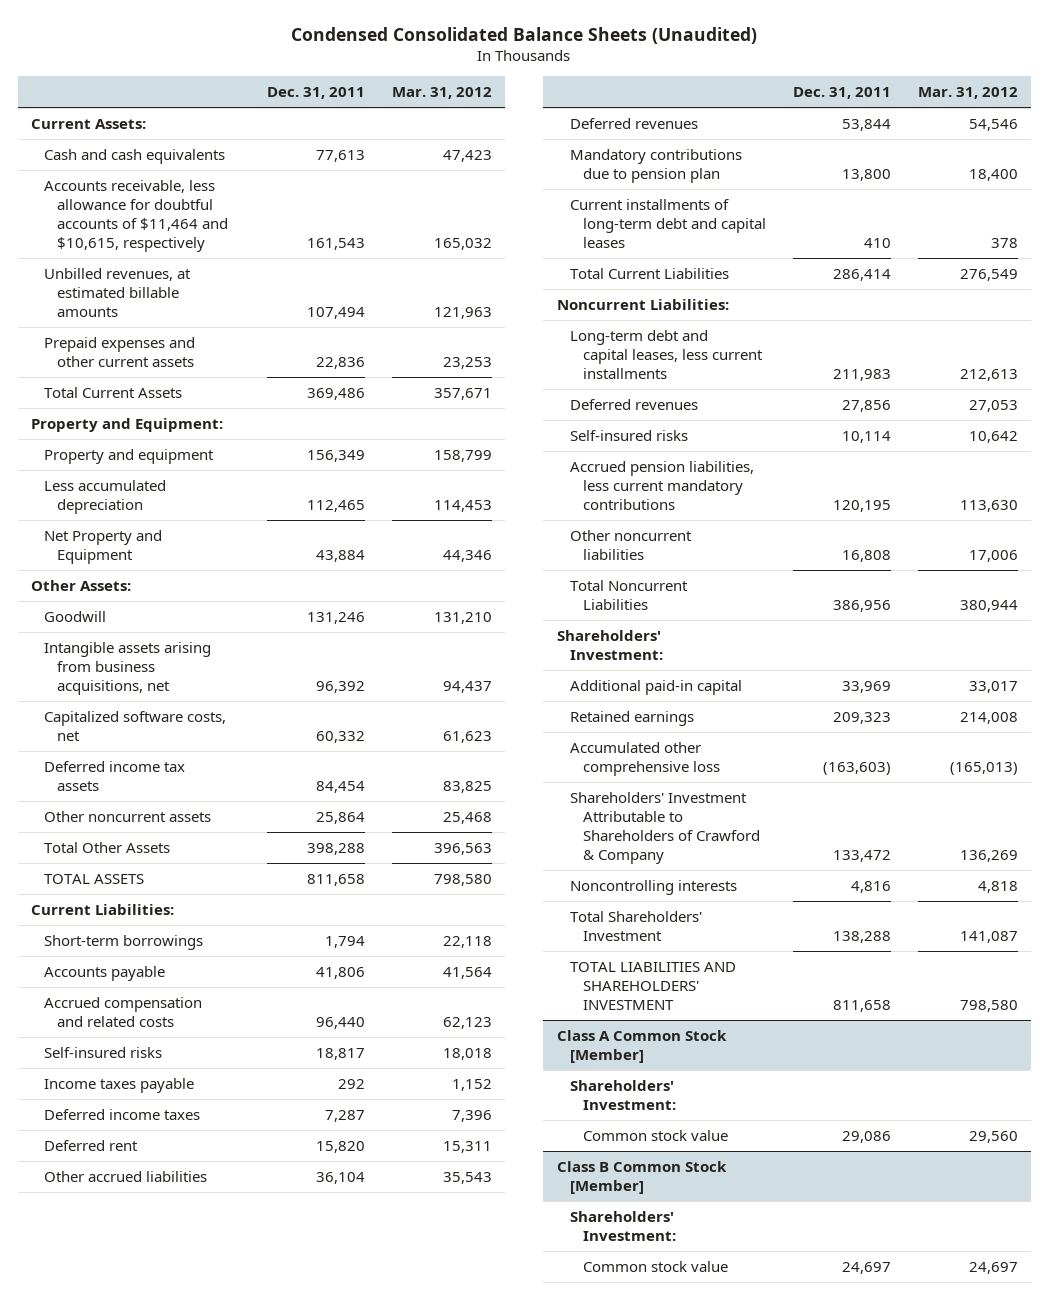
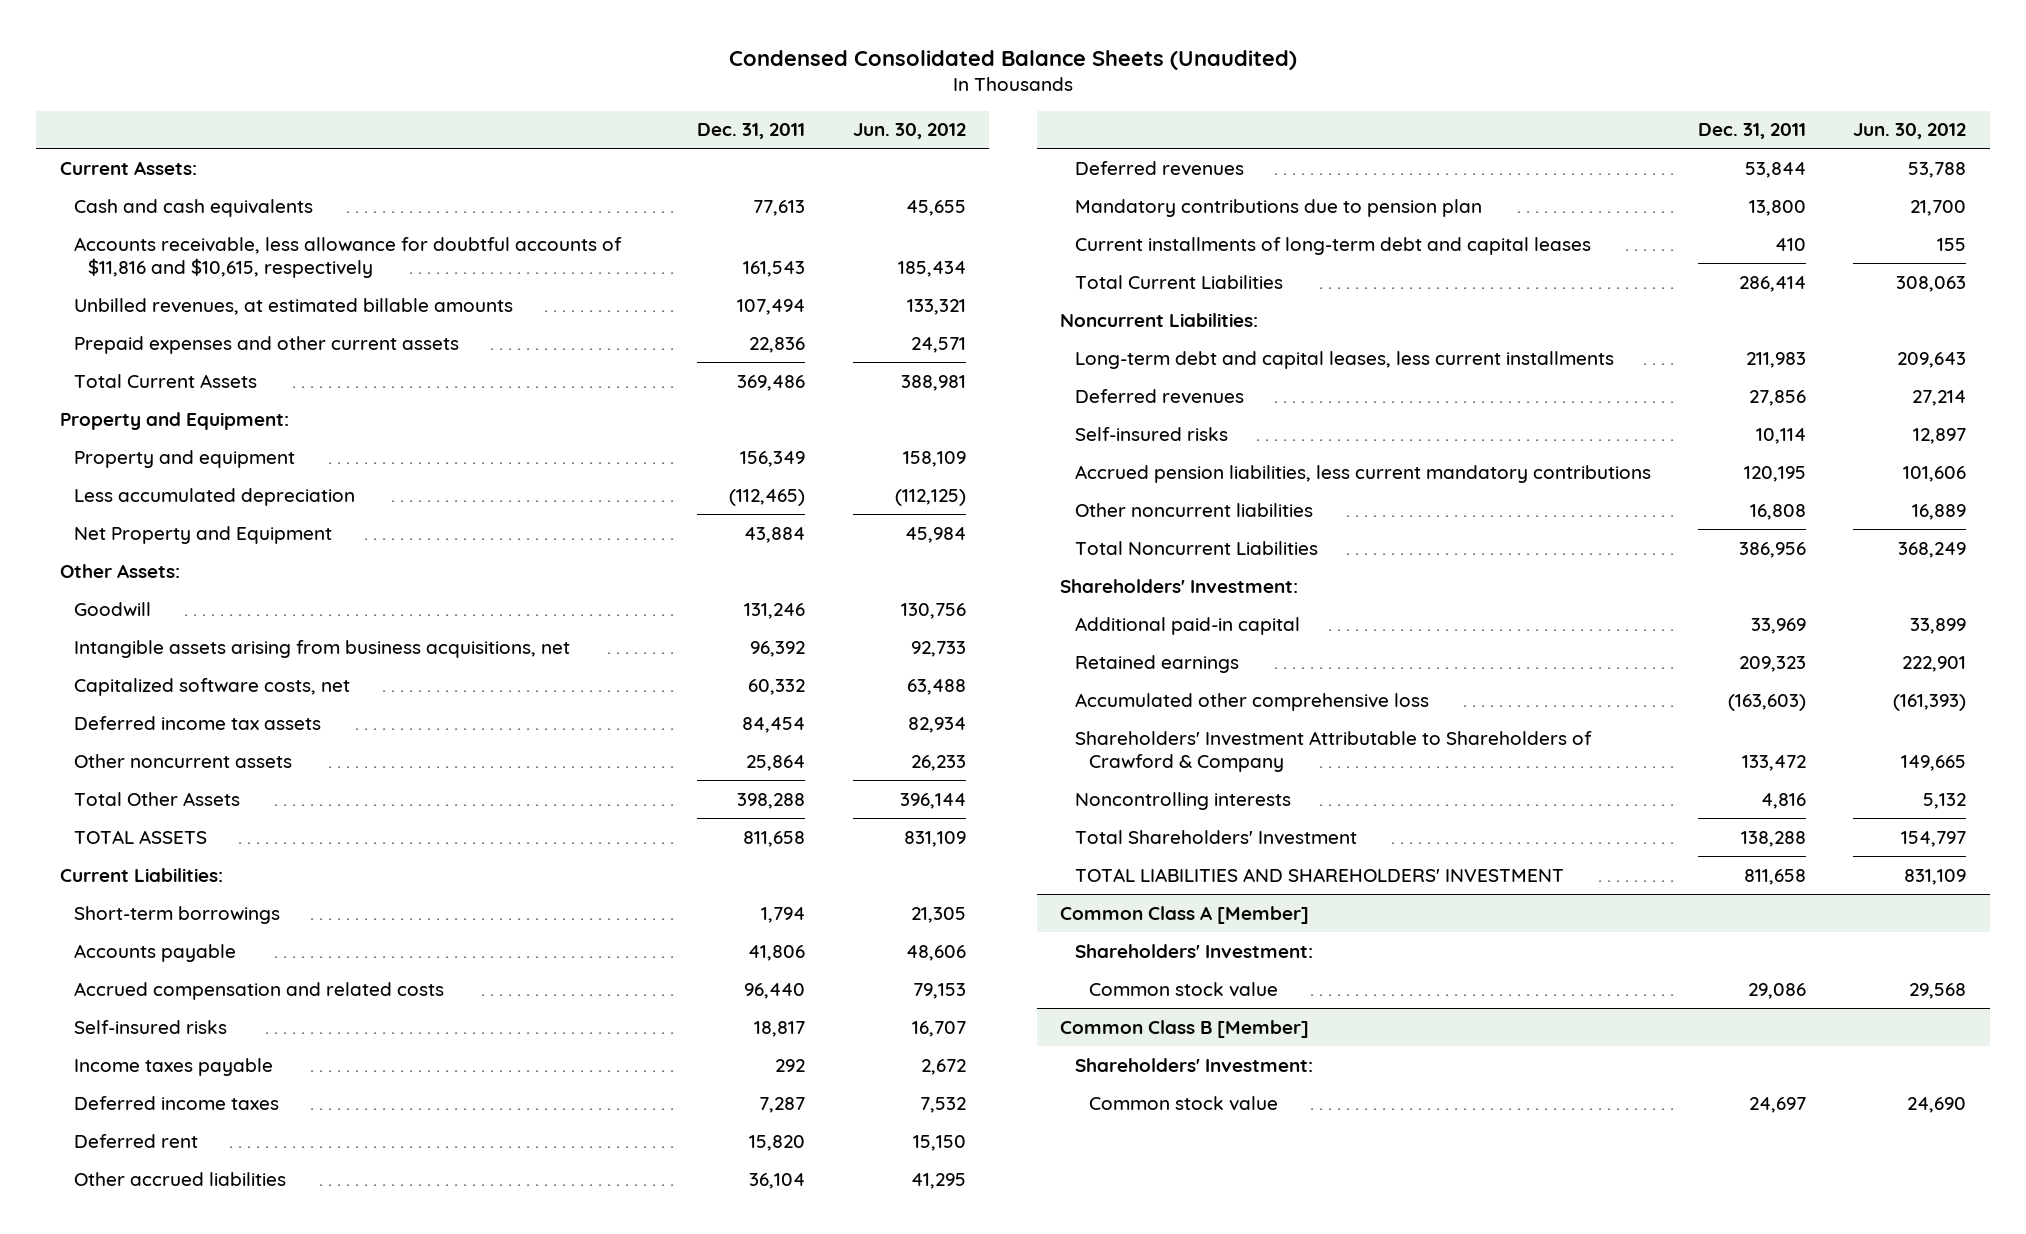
- | Dec. 31, 2011 | Mar. 31, 2012
+ | Dec. 31, 2011 | Jun. 30, 2012
- Accounts receivable, less allowance for doubtful accounts of $11,464 and $10,615, respectively | 161,543 | 165,032
+ Accounts receivable, less allowance for doubtful accounts of $11,816 and $10,615, respectively | 161,543 | 185,434
- Less accumulated depreciation | 112,465 | 114,453
+ Less accumulated depreciation | (112,465) | (112,125)
- Class A Common Stock [Member]
+ Common Class A [Member]
- Class B Common Stock [Member]
+ Common Class B [Member]

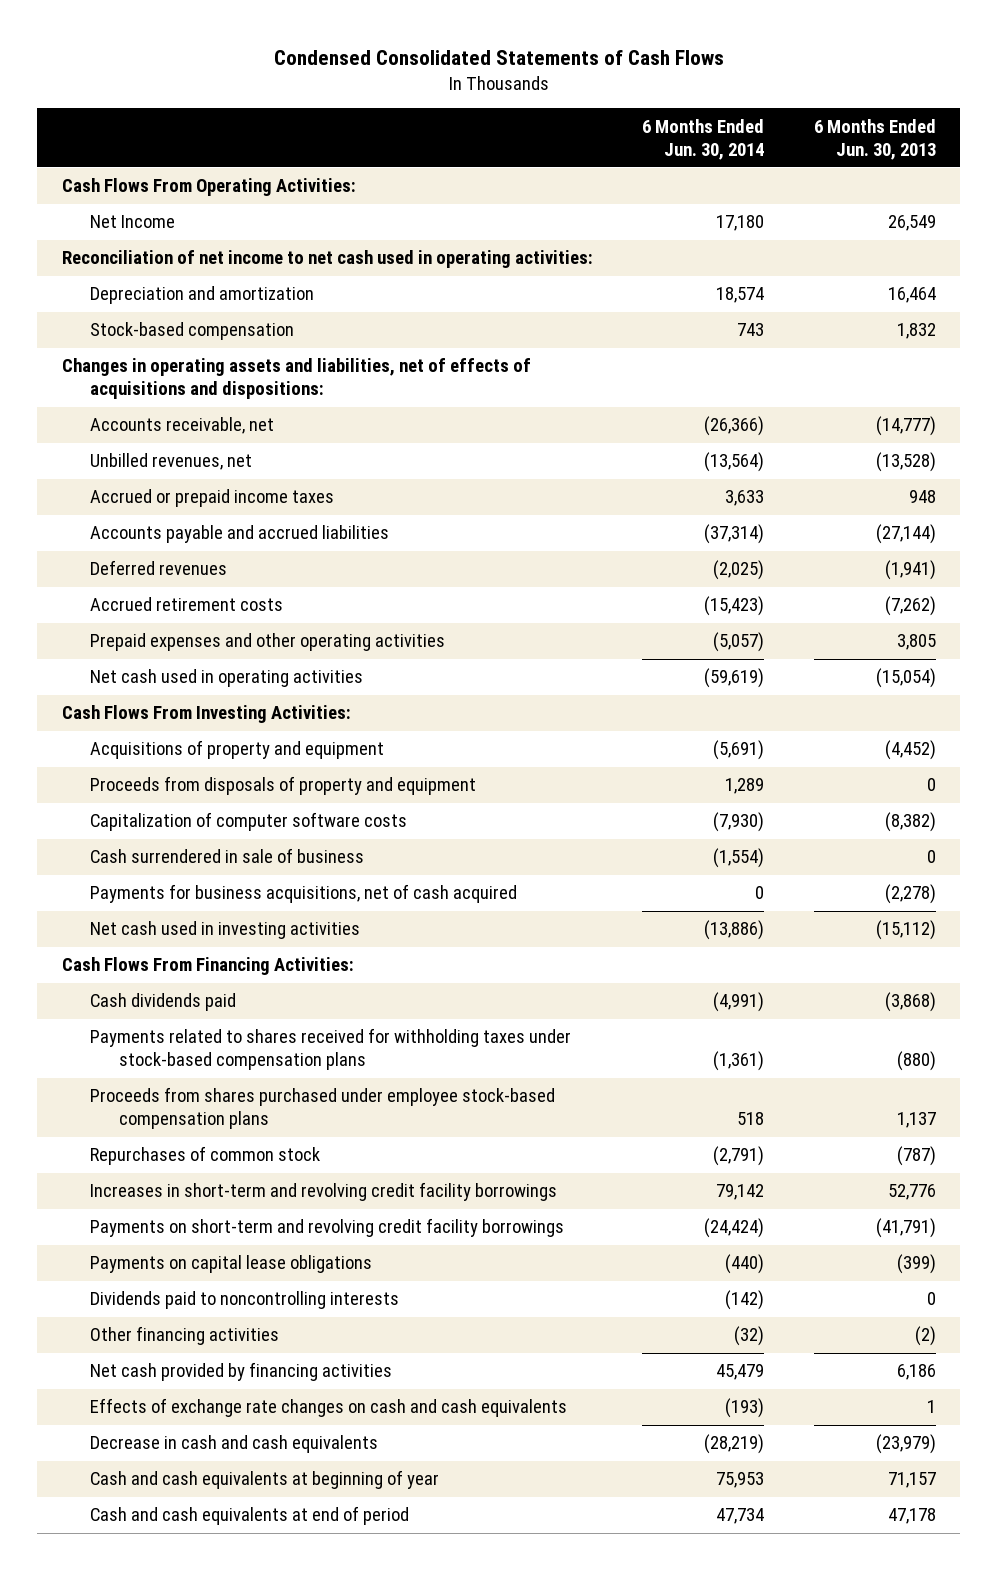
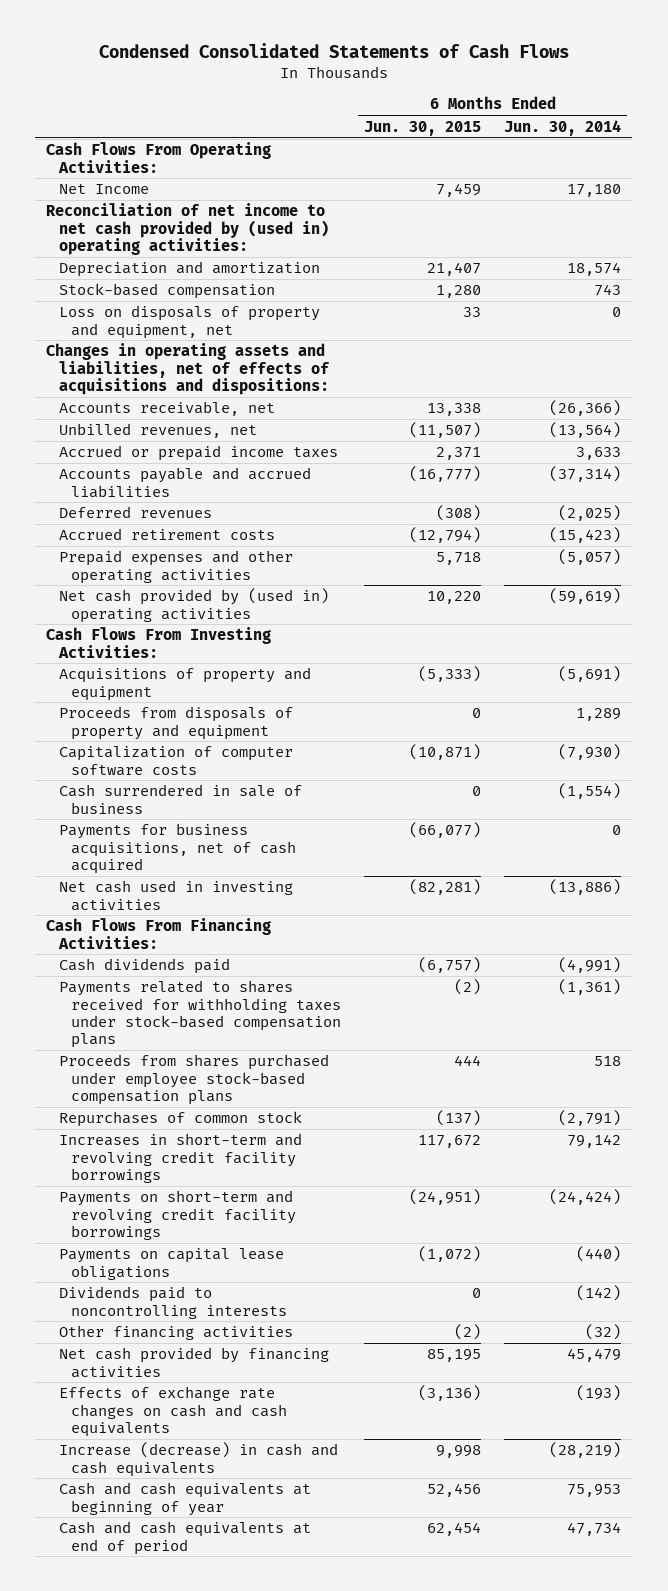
- | 6 Months Ended Jun. 30, 2014 | 6 Months Ended Jun. 30, 2013
+ | 6 Months Ended Jun. 30, 2015 | 6 Months Ended Jun. 30, 2014
- Reconciliation of net income to net cash used in operating activities:
+ Reconciliation of net income to net cash provided by (used in) operating activities:
+ Loss on disposals of property and equipment, net | 33 | 0
- Net cash used in operating activities | (59,619) | (15,054)
+ Net cash provided by (used in) operating activities | 10,220 | (59,619)
- Decrease in cash and cash equivalents | (28,219) | (23,979)
+ Increase (decrease) in cash and cash equivalents | 9,998 | (28,219)

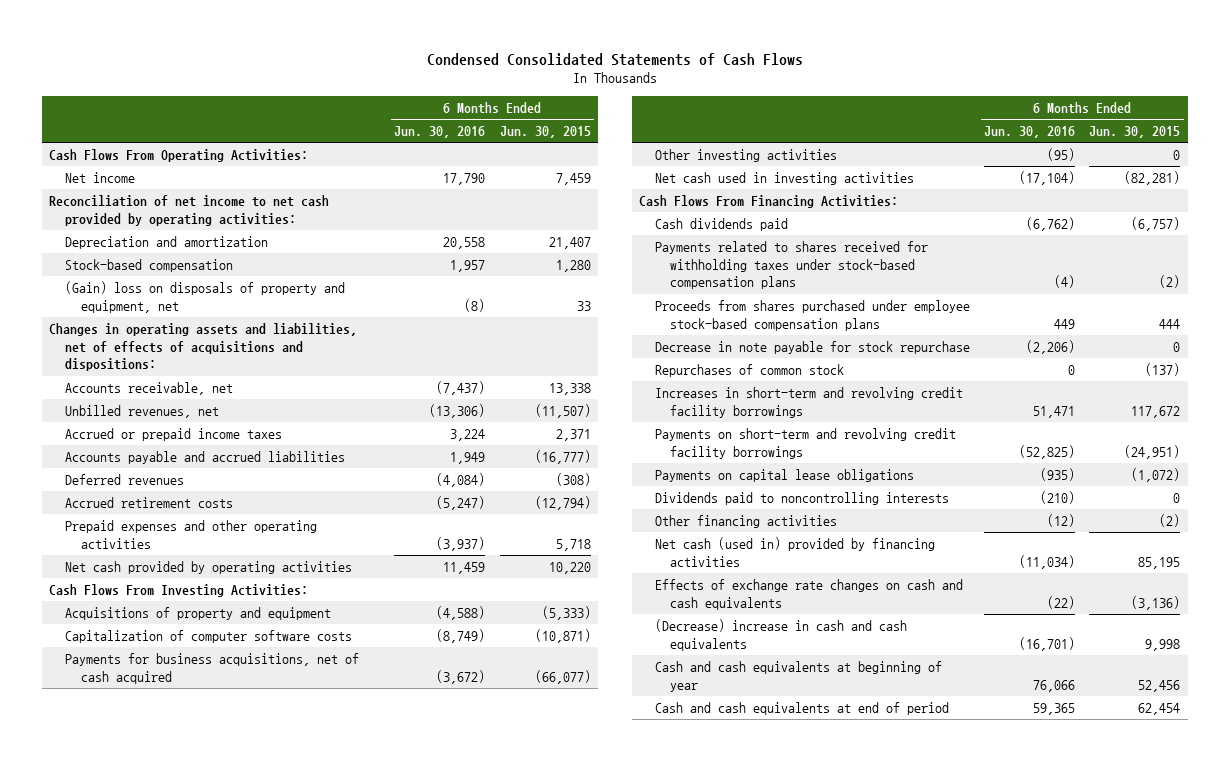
- | 6 Months Ended Jun. 30, 2015 | 6 Months Ended Jun. 30, 2014
+ | 6 Months Ended Jun. 30, 2016 | 6 Months Ended Jun. 30, 2015
- Net Income | 7,459 | 17,180
- Reconciliation of net income to net cash provided by (used in) operating activities:
+ Net income | 17,790 | 7,459
+ Reconciliation of net income to net cash provided by operating activities:
- Loss on disposals of property and equipment, net | 33 | 0
+ (Gain) loss on disposals of property and equipment, net | (8) | 33
- Net cash provided by (used in) operating activities | 10,220 | (59,619)
+ Net cash provided by operating activities | 11,459 | 10,220
- Proceeds from disposals of property and equipment | 0 | 1,289
- Cash surrendered in sale of business | 0 | (1,554)
+ Other investing activities | (95) | 0
+ Decrease in note payable for stock repurchase | (2,206) | 0
- Net cash provided by financing activities | 85,195 | 45,479
+ Net cash (used in) provided by financing activities | (11,034) | 85,195
- Increase (decrease) in cash and cash equivalents | 9,998 | (28,219)
+ (Decrease) increase in cash and cash equivalents | (16,701) | 9,998

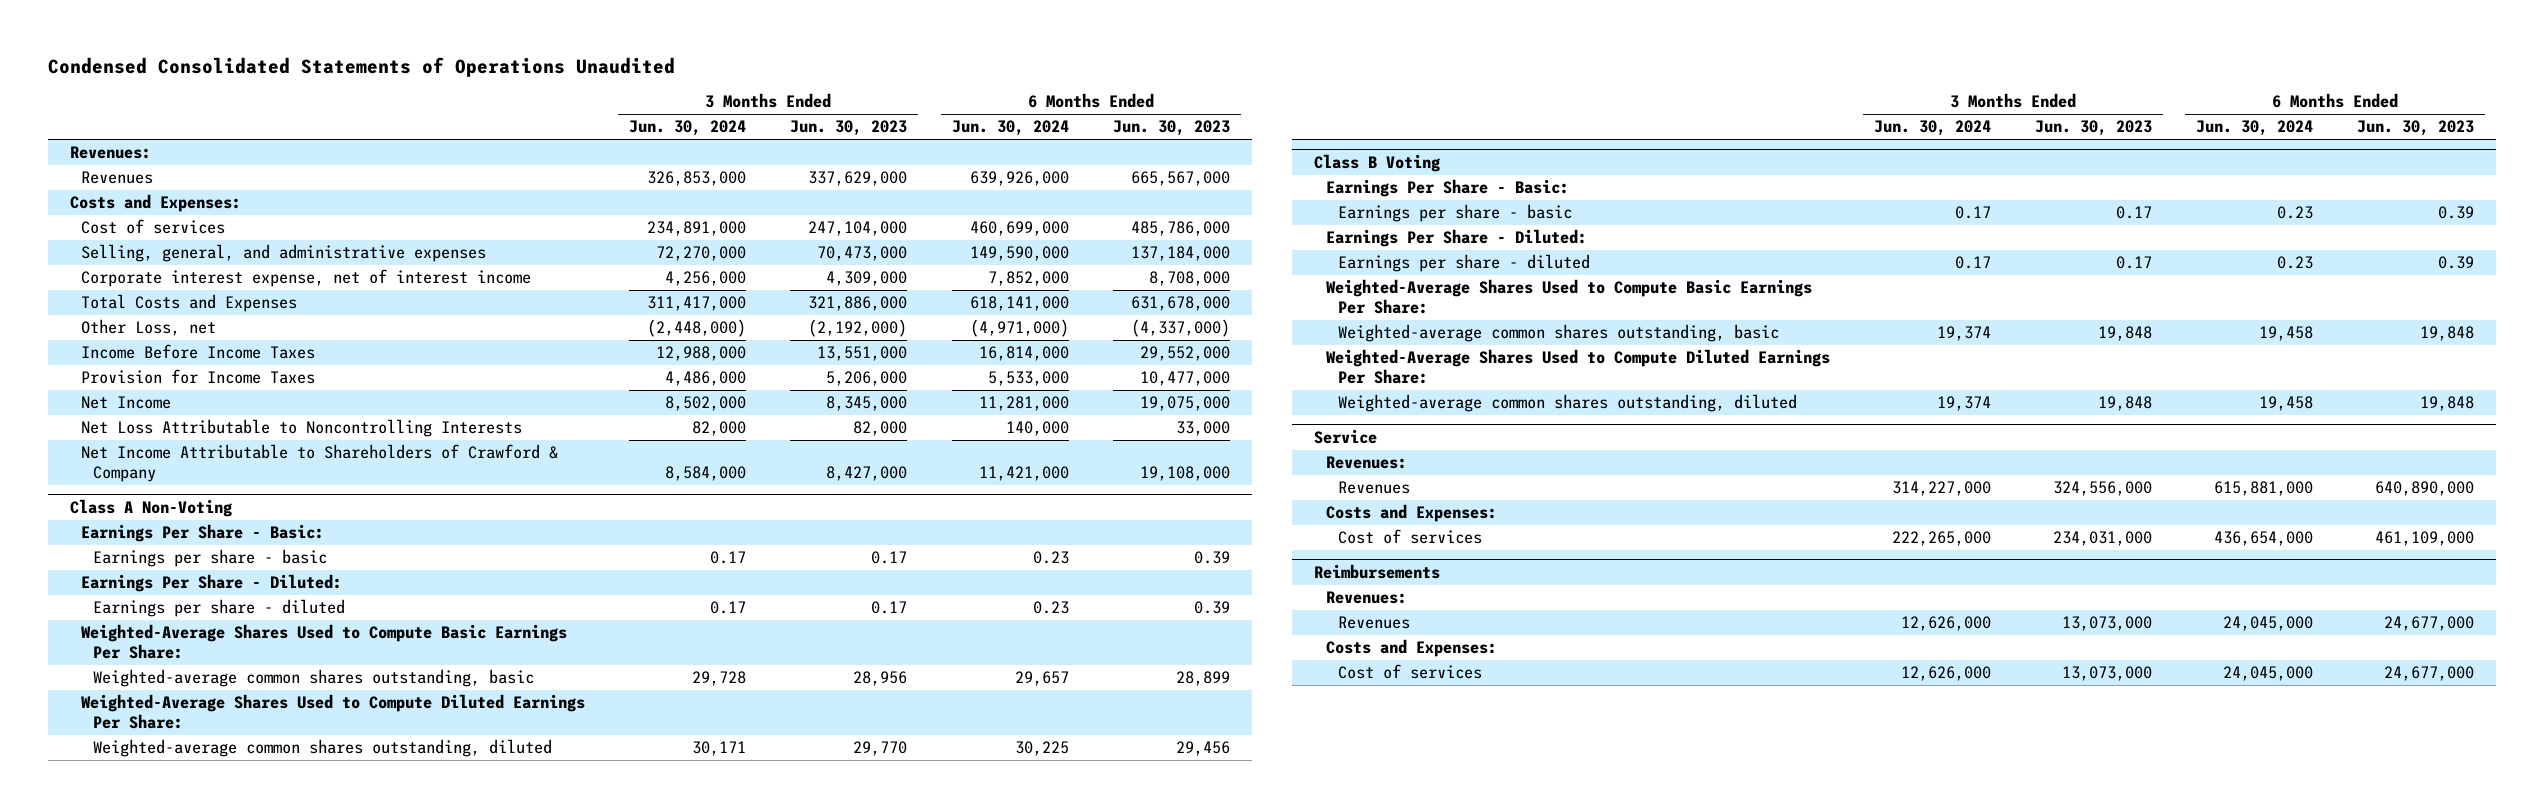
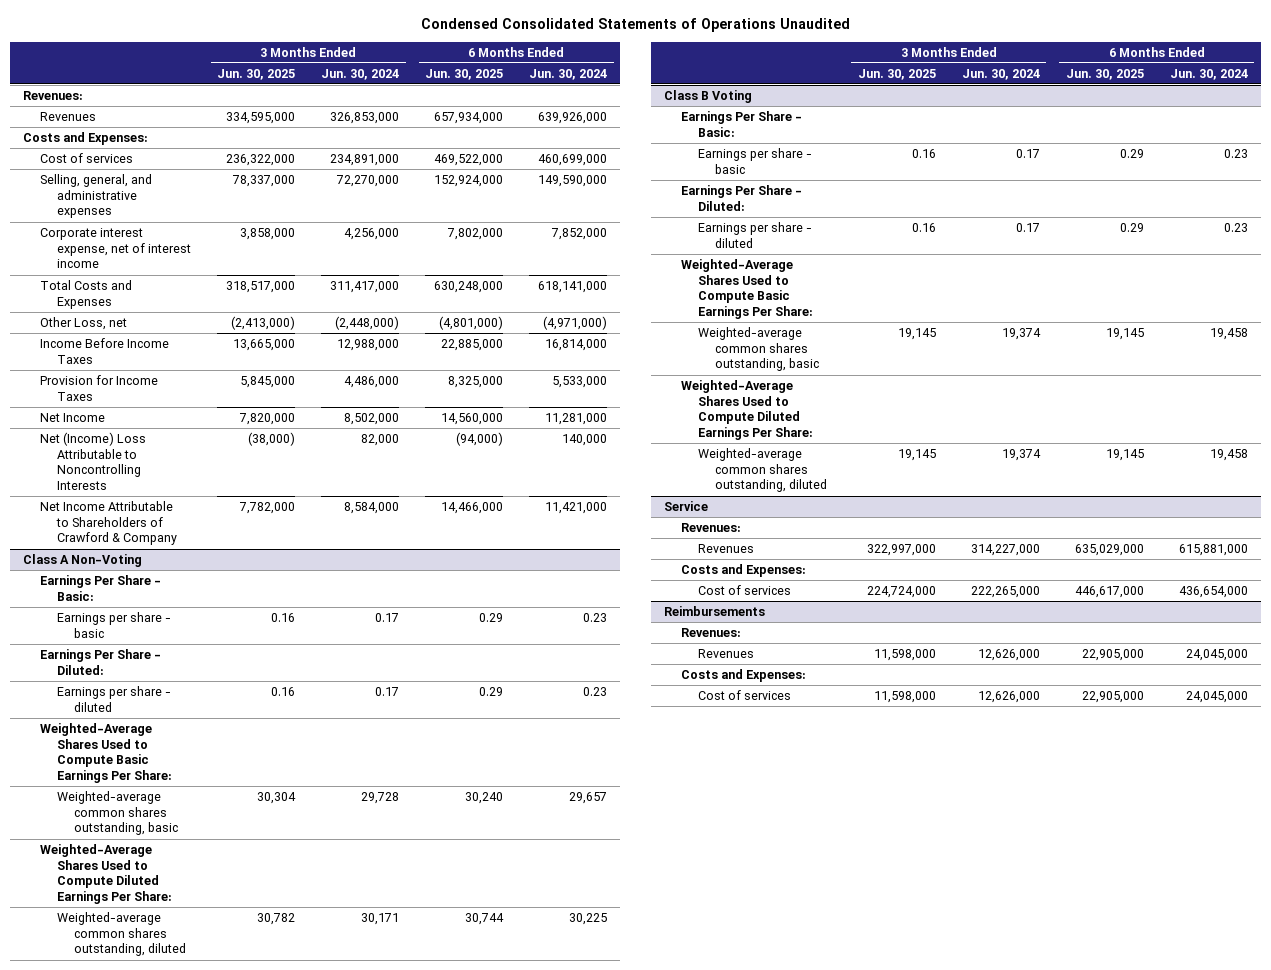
- | 3 Months Ended Jun. 30, 2024 | 3 Months Ended Jun. 30, 2023 | 6 Months Ended Jun. 30, 2024 | 6 Months Ended Jun. 30, 2023
+ | 3 Months Ended Jun. 30, 2025 | 3 Months Ended Jun. 30, 2024 | 6 Months Ended Jun. 30, 2025 | 6 Months Ended Jun. 30, 2024
- Net Loss Attributable to Noncontrolling Interests | 82,000 | 82,000 | 140,000 | 33,000
+ Net (Income) Loss Attributable to Noncontrolling Interests | (38,000) | 82,000 | (94,000) | 140,000

